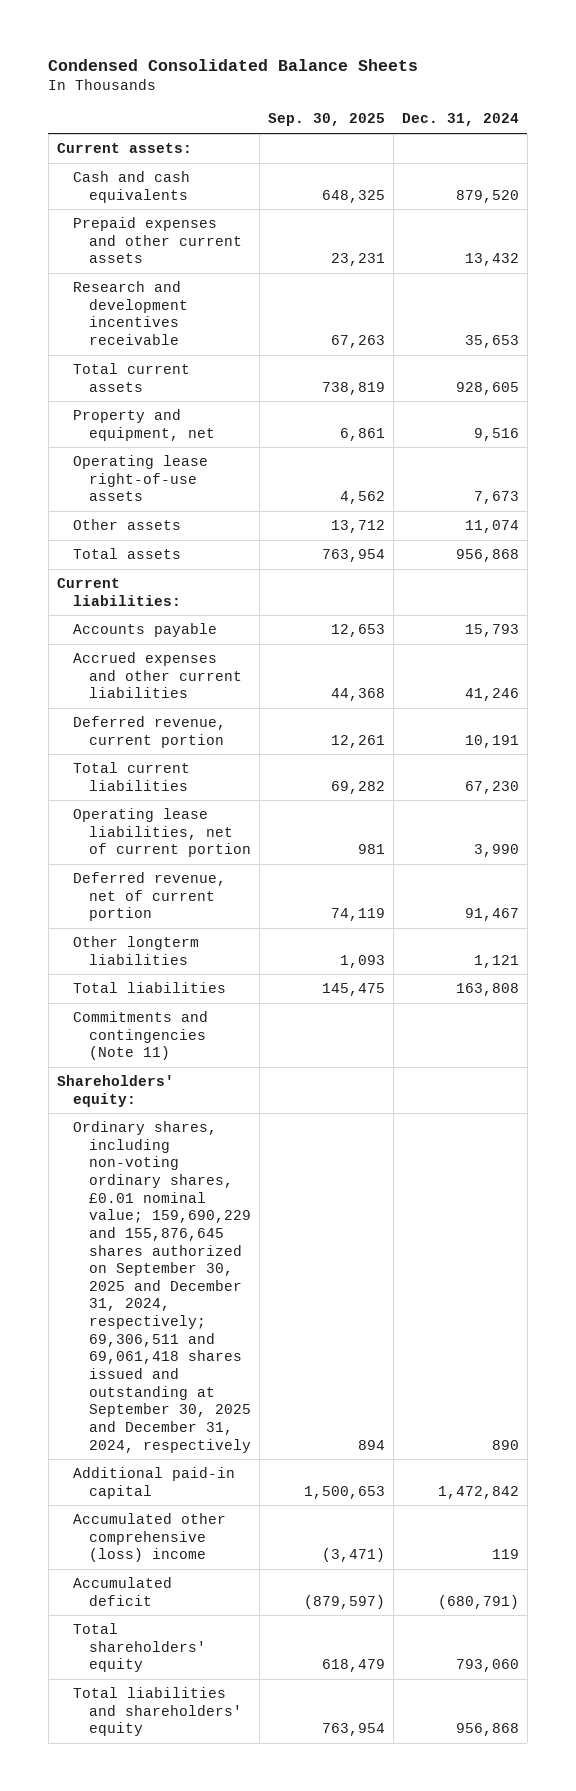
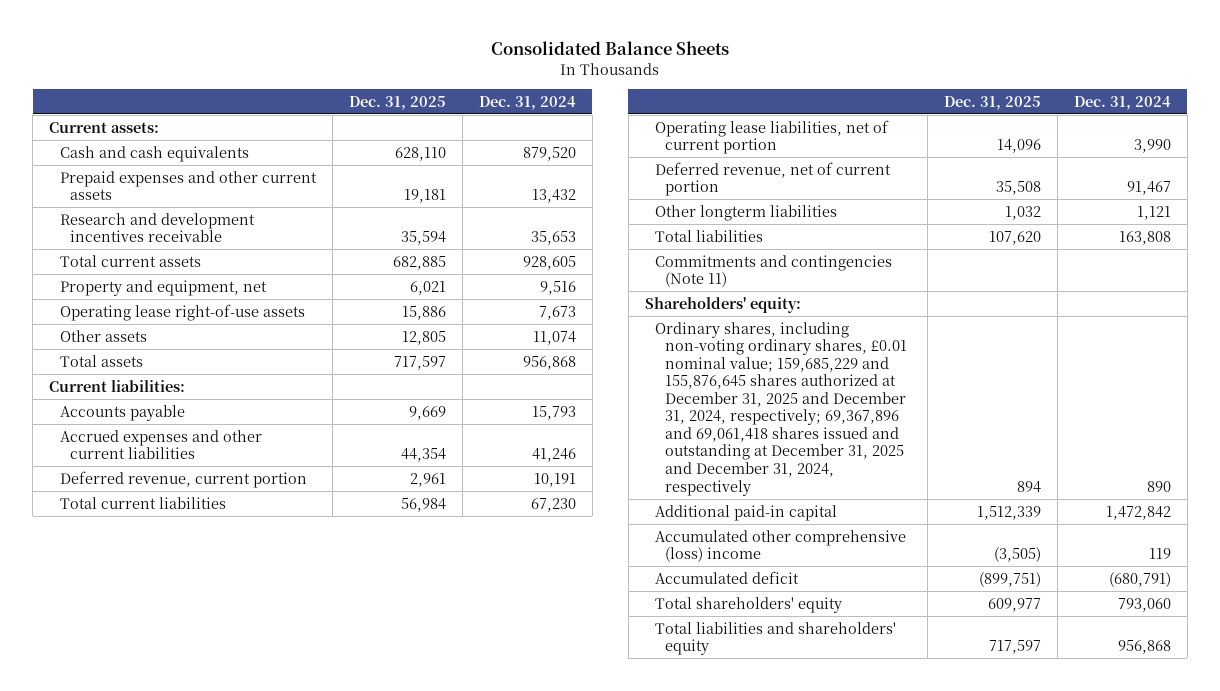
- Condensed Consolidated Balance Sheets
+ Consolidated Balance Sheets
- | Sep. 30, 2025 | Dec. 31, 2024
+ | Dec. 31, 2025 | Dec. 31, 2024
- Ordinary shares, including non-voting ordinary shares, £0.01 nominal value; 159,690,229 and 155,876,645 shares authorized on September 30, 2025 and December 31, 2024, respectively; 69,306,511 and 69,061,418 shares issued and outstanding at September 30, 2025 and December 31, 2024, respectively | 894 | 890
+ Ordinary shares, including non-voting ordinary shares, £0.01 nominal value; 159,685,229 and 155,876,645 shares authorized at December 31, 2025 and December 31, 2024, respectively; 69,367,896 and 69,061,418 shares issued and outstanding at December 31, 2025 and December 31, 2024, respectively | 894 | 890

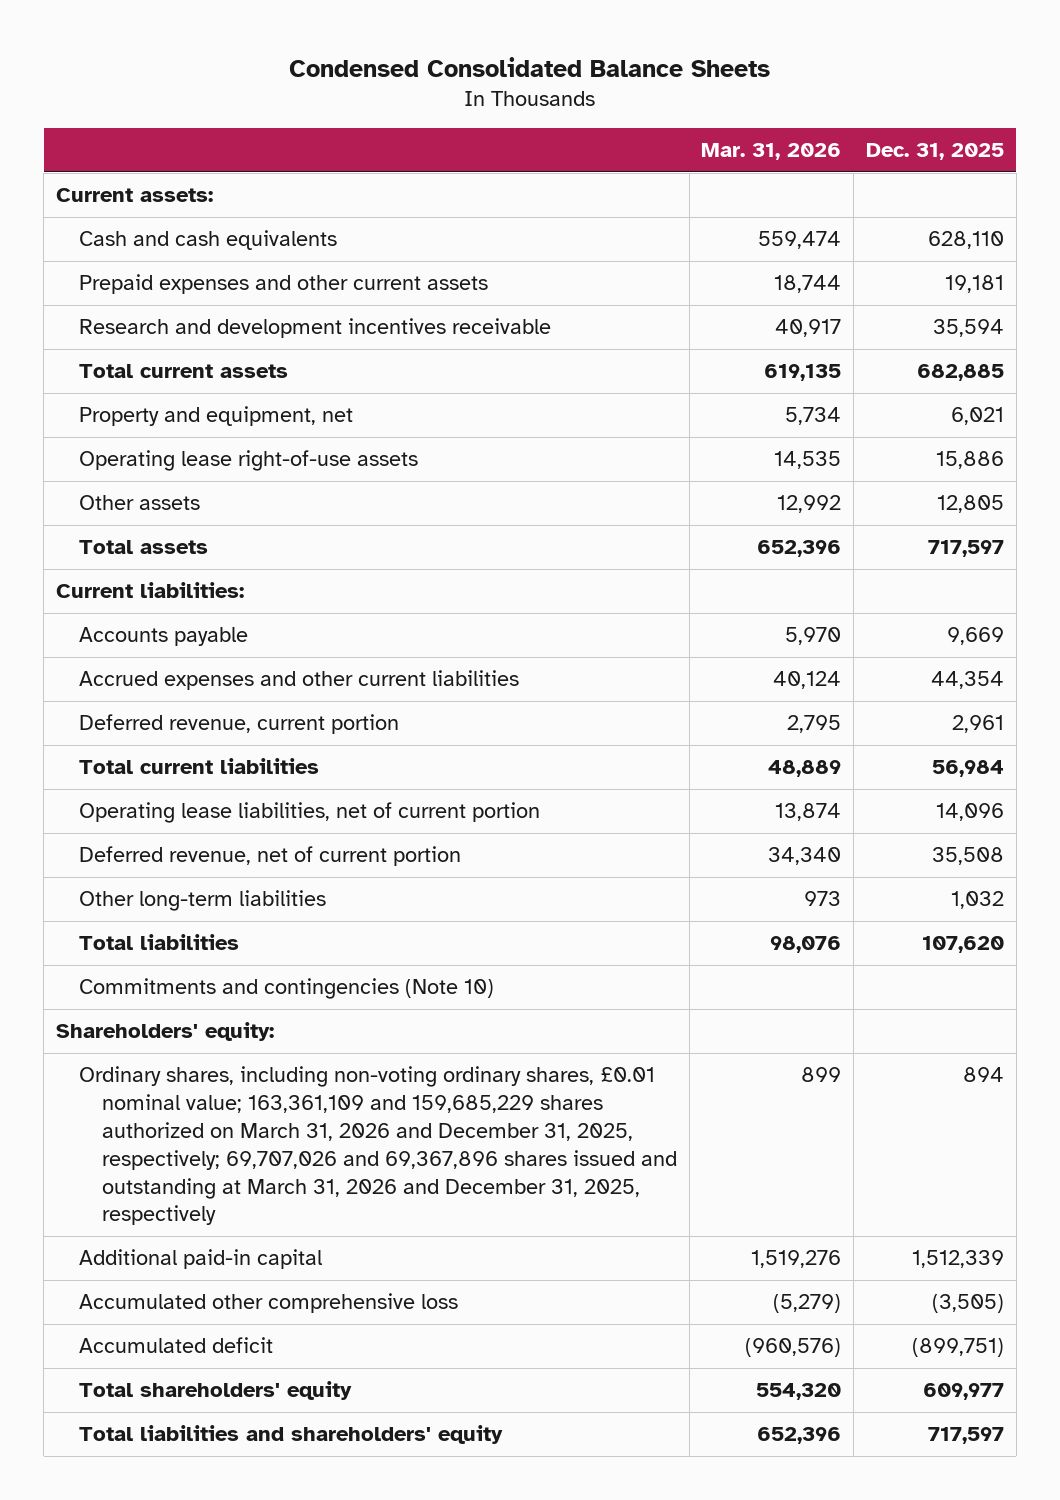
- Consolidated Balance Sheets
+ Condensed Consolidated Balance Sheets
- | Dec. 31, 2025 | Dec. 31, 2024
+ | Mar. 31, 2026 | Dec. 31, 2025
- Other longterm liabilities | 1,032 | 1,121
+ Other long-term liabilities | 973 | 1,032
- Commitments and contingencies (Note 11)
+ Commitments and contingencies (Note 10)
- Ordinary shares, including non-voting ordinary shares, £0.01 nominal value; 159,685,229 and 155,876,645 shares authorized at December 31, 2025 and December 31, 2024, respectively; 69,367,896 and 69,061,418 shares issued and outstanding at December 31, 2025 and December 31, 2024, respectively | 894 | 890
+ Ordinary shares, including non-voting ordinary shares, £0.01 nominal value; 163,361,109 and 159,685,229 shares authorized on March 31, 2026 and December 31, 2025, respectively; 69,707,026 and 69,367,896 shares issued and outstanding at March 31, 2026 and December 31, 2025, respectively | 899 | 894
- Accumulated other comprehensive (loss) income | (3,505) | 119
+ Accumulated other comprehensive loss | (5,279) | (3,505)

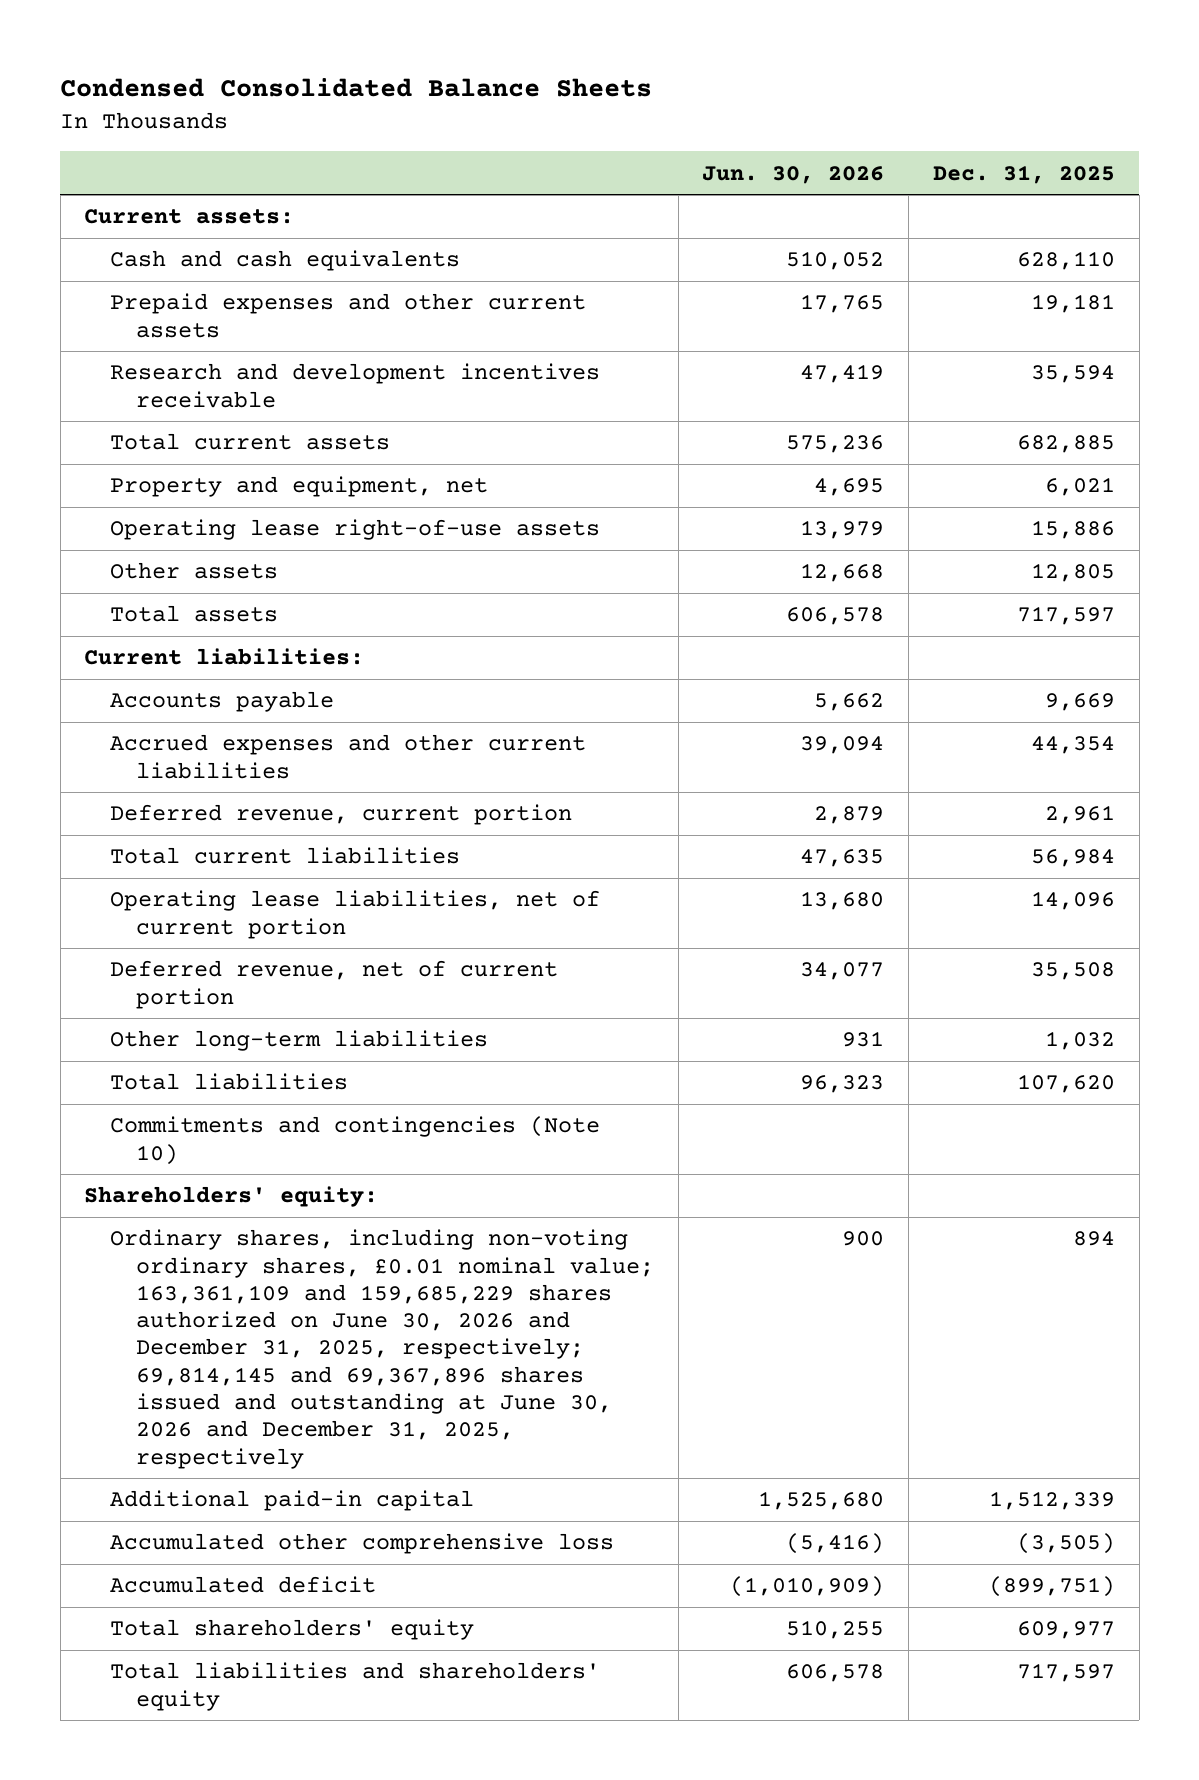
- | Mar. 31, 2026 | Dec. 31, 2025
+ | Jun. 30, 2026 | Dec. 31, 2025
- Ordinary shares, including non-voting ordinary shares, £0.01 nominal value; 163,361,109 and 159,685,229 shares authorized on March 31, 2026 and December 31, 2025, respectively; 69,707,026 and 69,367,896 shares issued and outstanding at March 31, 2026 and December 31, 2025, respectively | 899 | 894
+ Ordinary shares, including non-voting ordinary shares, £0.01 nominal value; 163,361,109 and 159,685,229 shares authorized on June 30, 2026 and December 31, 2025, respectively; 69,814,145 and 69,367,896 shares issued and outstanding at June 30, 2026 and December 31, 2025, respectively | 900 | 894

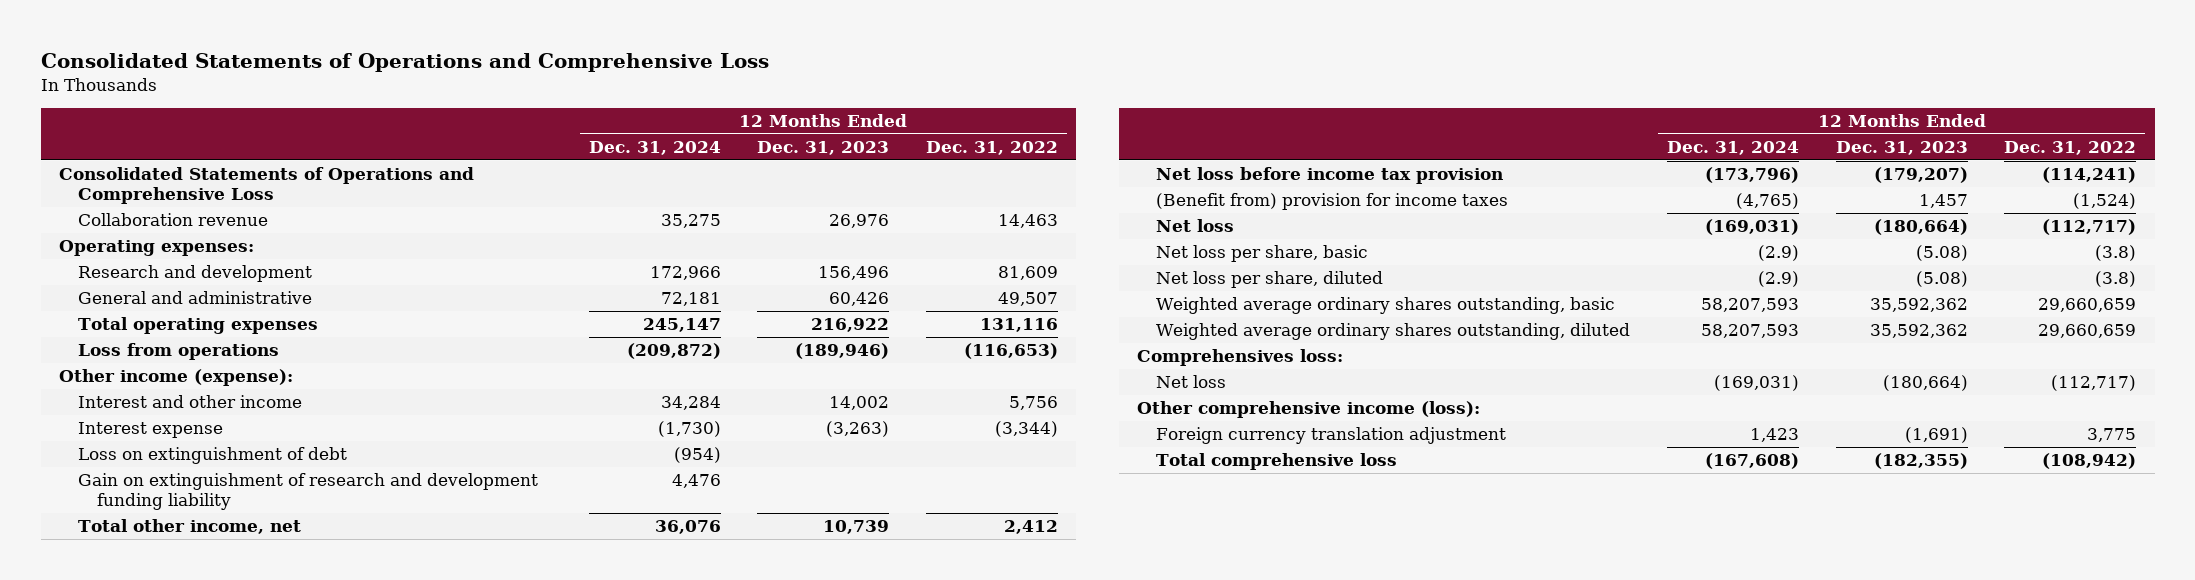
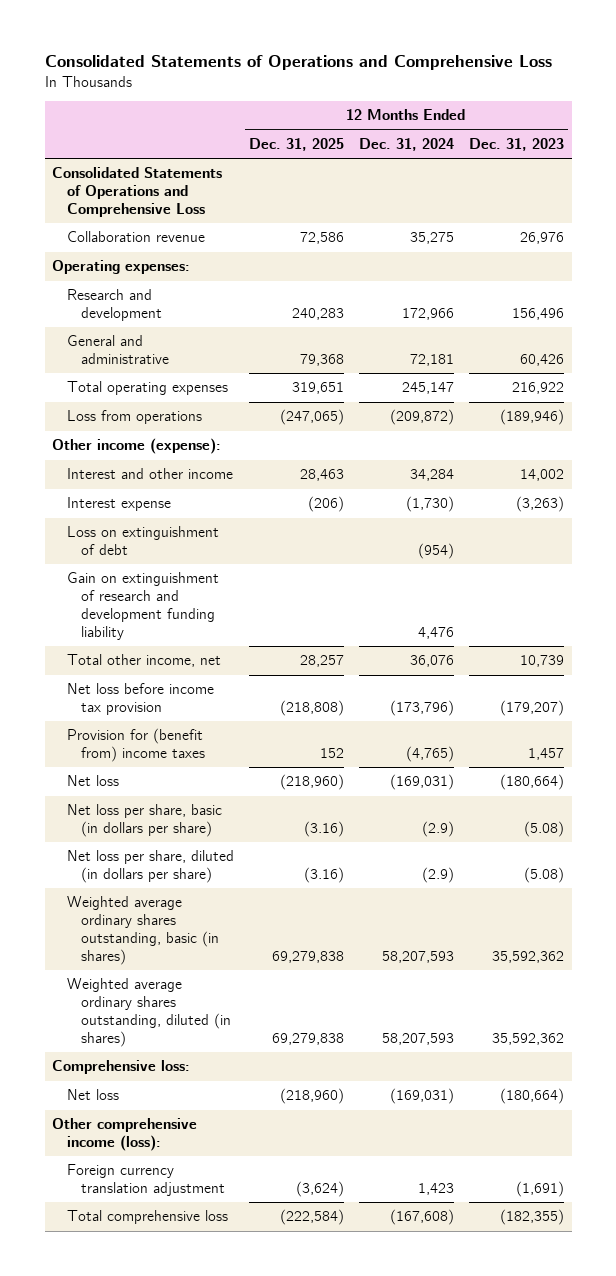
- | 12 Months Ended Dec. 31, 2024 | 12 Months Ended Dec. 31, 2023 | 12 Months Ended Dec. 31, 2022
+ | 12 Months Ended Dec. 31, 2025 | 12 Months Ended Dec. 31, 2024 | 12 Months Ended Dec. 31, 2023
- (Benefit from) provision for income taxes | (4,765) | 1,457 | (1,524)
+ Provision for (benefit from) income taxes | 152 | (4,765) | 1,457
- Net loss per share, basic | (2.9) | (5.08) | (3.8)
- Net loss per share, diluted | (2.9) | (5.08) | (3.8)
- Weighted average ordinary shares outstanding, basic | 58,207,593 | 35,592,362 | 29,660,659
- Weighted average ordinary shares outstanding, diluted | 58,207,593 | 35,592,362 | 29,660,659
- Comprehensives loss:
+ Net loss per share, basic (in dollars per share) | (3.16) | (2.9) | (5.08)
+ Net loss per share, diluted (in dollars per share) | (3.16) | (2.9) | (5.08)
+ Weighted average ordinary shares outstanding, basic (in shares) | 69,279,838 | 58,207,593 | 35,592,362
+ Weighted average ordinary shares outstanding, diluted (in shares) | 69,279,838 | 58,207,593 | 35,592,362
+ Comprehensive loss:

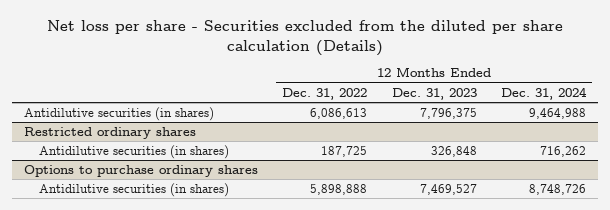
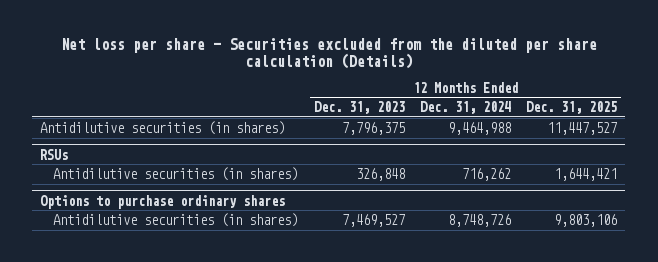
- | 12 Months Ended Dec. 31, 2022 | 12 Months Ended Dec. 31, 2023 | 12 Months Ended Dec. 31, 2024
+ | 12 Months Ended Dec. 31, 2023 | 12 Months Ended Dec. 31, 2024 | 12 Months Ended Dec. 31, 2025
- Restricted ordinary shares
+ RSUs

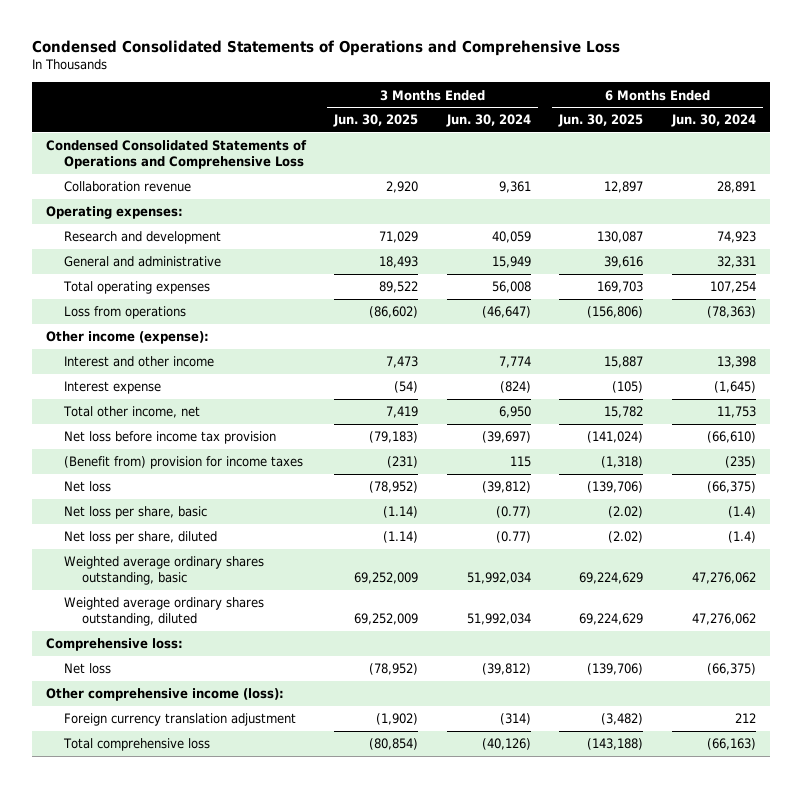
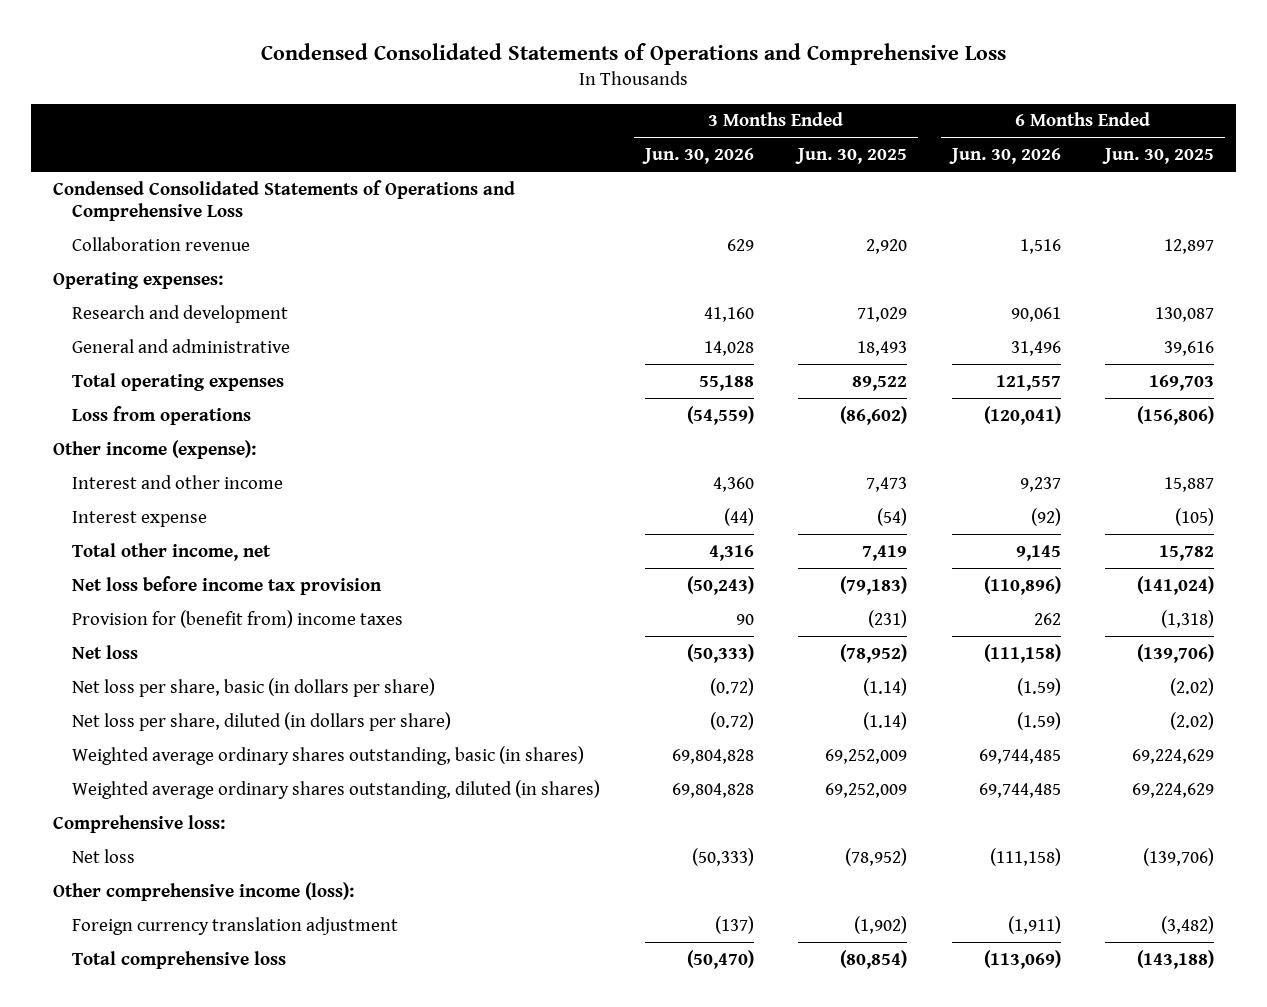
- | 3 Months Ended Jun. 30, 2025 | 3 Months Ended Jun. 30, 2024 | 6 Months Ended Jun. 30, 2025 | 6 Months Ended Jun. 30, 2024
+ | 3 Months Ended Jun. 30, 2026 | 3 Months Ended Jun. 30, 2025 | 6 Months Ended Jun. 30, 2026 | 6 Months Ended Jun. 30, 2025
- (Benefit from) provision for income taxes | (231) | 115 | (1,318) | (235)
+ Provision for (benefit from) income taxes | 90 | (231) | 262 | (1,318)
- Net loss per share, basic | (1.14) | (0.77) | (2.02) | (1.4)
- Net loss per share, diluted | (1.14) | (0.77) | (2.02) | (1.4)
- Weighted average ordinary shares outstanding, basic | 69,252,009 | 51,992,034 | 69,224,629 | 47,276,062
- Weighted average ordinary shares outstanding, diluted | 69,252,009 | 51,992,034 | 69,224,629 | 47,276,062
+ Net loss per share, basic (in dollars per share) | (0.72) | (1.14) | (1.59) | (2.02)
+ Net loss per share, diluted (in dollars per share) | (0.72) | (1.14) | (1.59) | (2.02)
+ Weighted average ordinary shares outstanding, basic (in shares) | 69,804,828 | 69,252,009 | 69,744,485 | 69,224,629
+ Weighted average ordinary shares outstanding, diluted (in shares) | 69,804,828 | 69,252,009 | 69,744,485 | 69,224,629

